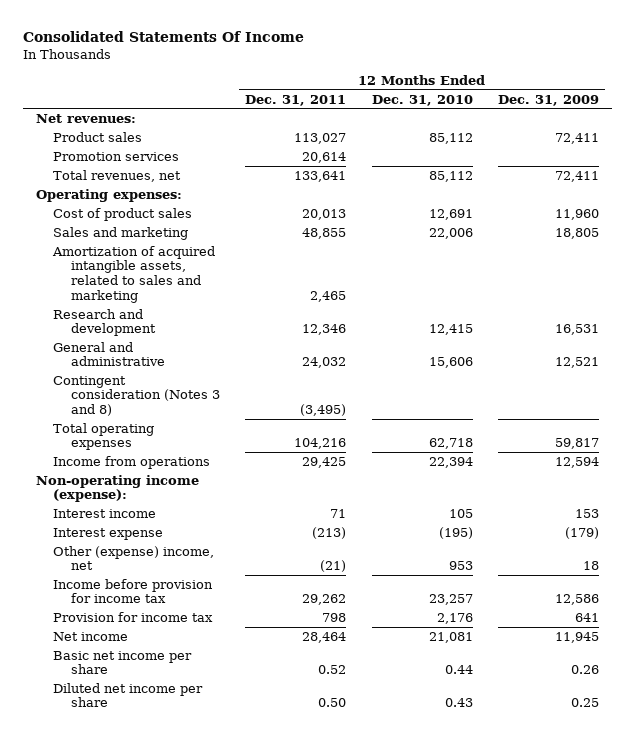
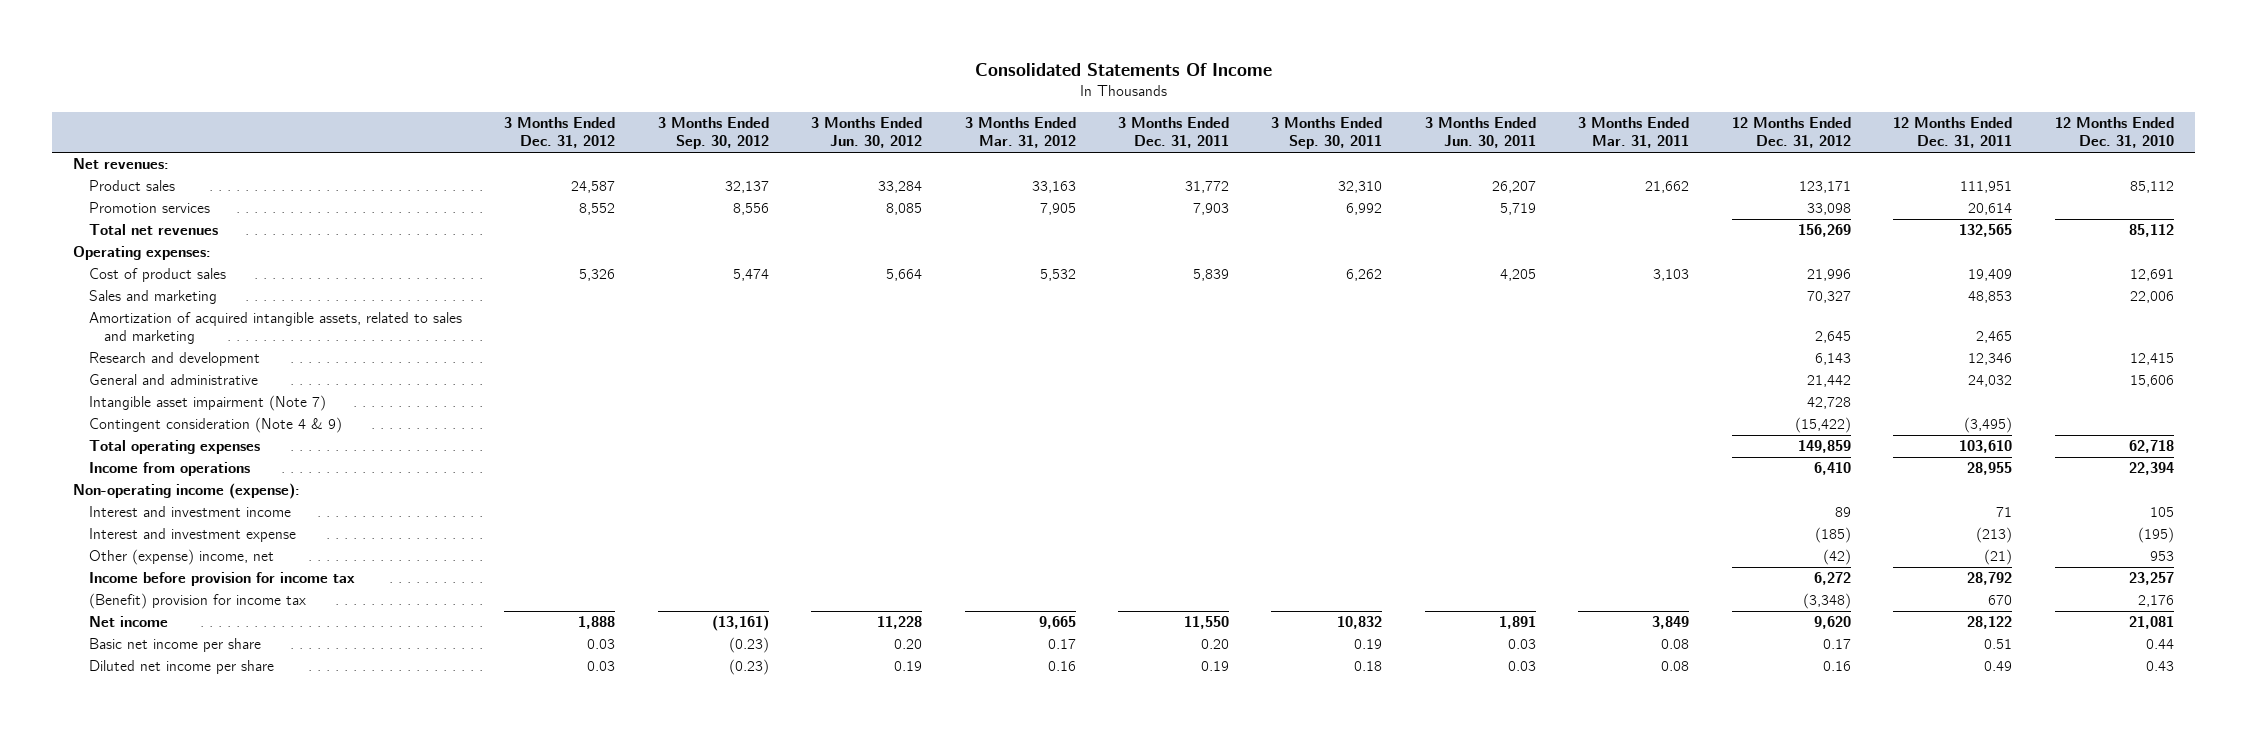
- | 12 Months Ended Dec. 31, 2011 | 12 Months Ended Dec. 31, 2010 | 12 Months Ended Dec. 31, 2009
+ | 3 Months Ended Dec. 31, 2012 | 3 Months Ended Sep. 30, 2012 | 3 Months Ended Jun. 30, 2012 | 3 Months Ended Mar. 31, 2012 | 3 Months Ended Dec. 31, 2011 | 3 Months Ended Sep. 30, 2011 | 3 Months Ended Jun. 30, 2011 | 3 Months Ended Mar. 31, 2011 | 12 Months Ended Dec. 31, 2012 | 12 Months Ended Dec. 31, 2011 | 12 Months Ended Dec. 31, 2010
- Product sales | 113,027 | 85,112 | 72,411
+ Product sales | 24,587 | 32,137 | 33,284 | 33,163 | 31,772 | 32,310 | 26,207 | 21,662 | 123,171 | 111,951 | 85,112
- Total revenues, net | 133,641 | 85,112 | 72,411
+ Total net revenues | | | | | | | | | 156,269 | 132,565 | 85,112
- Cost of product sales | 20,013 | 12,691 | 11,960
- Sales and marketing | 48,855 | 22,006 | 18,805
+ Cost of product sales | 5,326 | 5,474 | 5,664 | 5,532 | 5,839 | 6,262 | 4,205 | 3,103 | 21,996 | 19,409 | 12,691
+ Sales and marketing | | | | | | | | | 70,327 | 48,853 | 22,006
- Contingent consideration (Notes 3 and 8) | (3,495) | |
- Total operating expenses | 104,216 | 62,718 | 59,817
- Income from operations | 29,425 | 22,394 | 12,594
+ Intangible asset impairment (Note 7) | | | | | | | | | 42,728 | |
+ Contingent consideration (Note 4 & 9) | | | | | | | | | (15,422) | (3,495) |
+ Total operating expenses | | | | | | | | | 149,859 | 103,610 | 62,718
+ Income from operations | | | | | | | | | 6,410 | 28,955 | 22,394
- Interest income | 71 | 105 | 153
- Interest expense | (213) | (195) | (179)
+ Interest and investment income | | | | | | | | | 89 | 71 | 105
+ Interest and investment expense | | | | | | | | | (185) | (213) | (195)
- Income before provision for income tax | 29,262 | 23,257 | 12,586
- Provision for income tax | 798 | 2,176 | 641
- Net income | 28,464 | 21,081 | 11,945
- Basic net income per share | 0.52 | 0.44 | 0.26
- Diluted net income per share | 0.50 | 0.43 | 0.25
+ Income before provision for income tax | | | | | | | | | 6,272 | 28,792 | 23,257
+ (Benefit) provision for income tax | | | | | | | | | (3,348) | 670 | 2,176
+ Net income | 1,888 | (13,161) | 11,228 | 9,665 | 11,550 | 10,832 | 1,891 | 3,849 | 9,620 | 28,122 | 21,081
+ Basic net income per share | 0.03 | (0.23) | 0.20 | 0.17 | 0.20 | 0.19 | 0.03 | 0.08 | 0.17 | 0.51 | 0.44
+ Diluted net income per share | 0.03 | (0.23) | 0.19 | 0.16 | 0.19 | 0.18 | 0.03 | 0.08 | 0.16 | 0.49 | 0.43

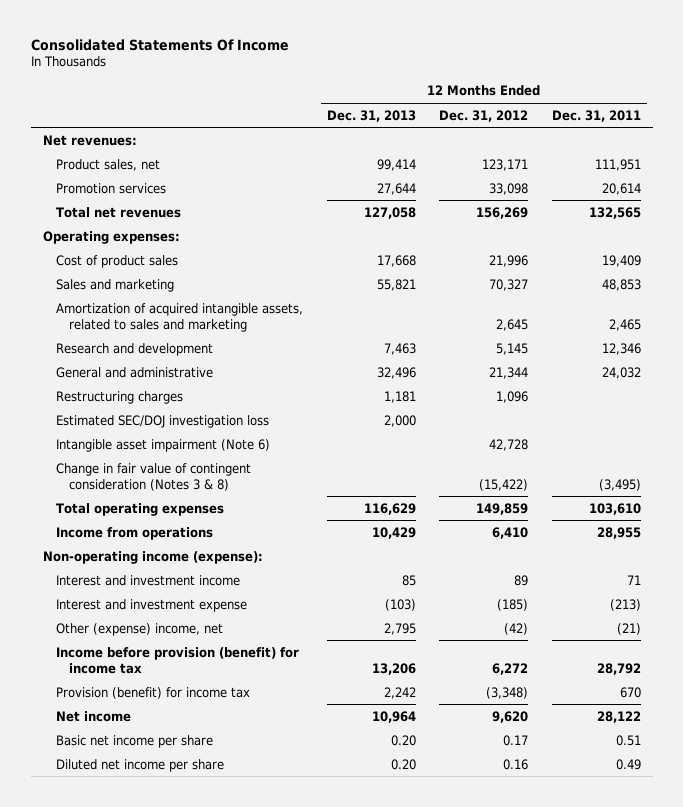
- | 3 Months Ended Dec. 31, 2012 | 3 Months Ended Sep. 30, 2012 | 3 Months Ended Jun. 30, 2012 | 3 Months Ended Mar. 31, 2012 | 3 Months Ended Dec. 31, 2011 | 3 Months Ended Sep. 30, 2011 | 3 Months Ended Jun. 30, 2011 | 3 Months Ended Mar. 31, 2011 | 12 Months Ended Dec. 31, 2012 | 12 Months Ended Dec. 31, 2011 | 12 Months Ended Dec. 31, 2010
+ | 12 Months Ended Dec. 31, 2013 | 12 Months Ended Dec. 31, 2012 | 12 Months Ended Dec. 31, 2011
- Product sales | 24,587 | 32,137 | 33,284 | 33,163 | 31,772 | 32,310 | 26,207 | 21,662 | 123,171 | 111,951 | 85,112
+ Product sales, net | 99,414 | 123,171 | 111,951
- Research and development | | | | | | | | | 6,143 | 12,346 | 12,415
- General and administrative | | | | | | | | | 21,442 | 24,032 | 15,606
- Intangible asset impairment (Note 7) | | | | | | | | | 42,728 | |
- Contingent consideration (Note 4 & 9) | | | | | | | | | (15,422) | (3,495) |
+ Research and development | 7,463 | 5,145 | 12,346
+ General and administrative | 32,496 | 21,344 | 24,032
+ Restructuring charges | 1,181 | 1,096 |
+ Estimated SEC/DOJ investigation loss | 2,000 | |
+ Intangible asset impairment (Note 6) | | 42,728 |
+ Change in fair value of contingent consideration (Notes 3 & 8) | | (15,422) | (3,495)
- Income before provision for income tax | | | | | | | | | 6,272 | 28,792 | 23,257
- (Benefit) provision for income tax | | | | | | | | | (3,348) | 670 | 2,176
+ Income before provision (benefit) for income tax | 13,206 | 6,272 | 28,792
+ Provision (benefit) for income tax | 2,242 | (3,348) | 670

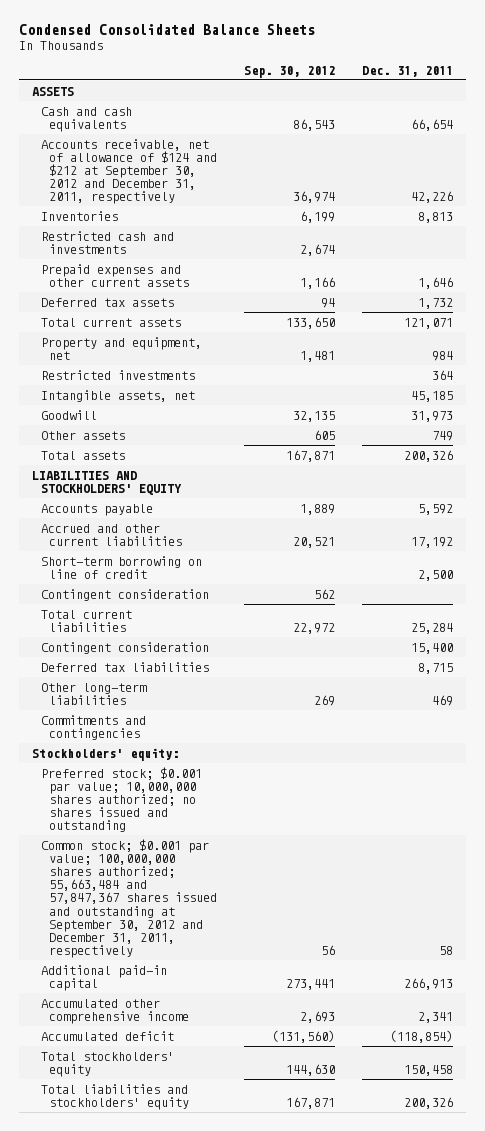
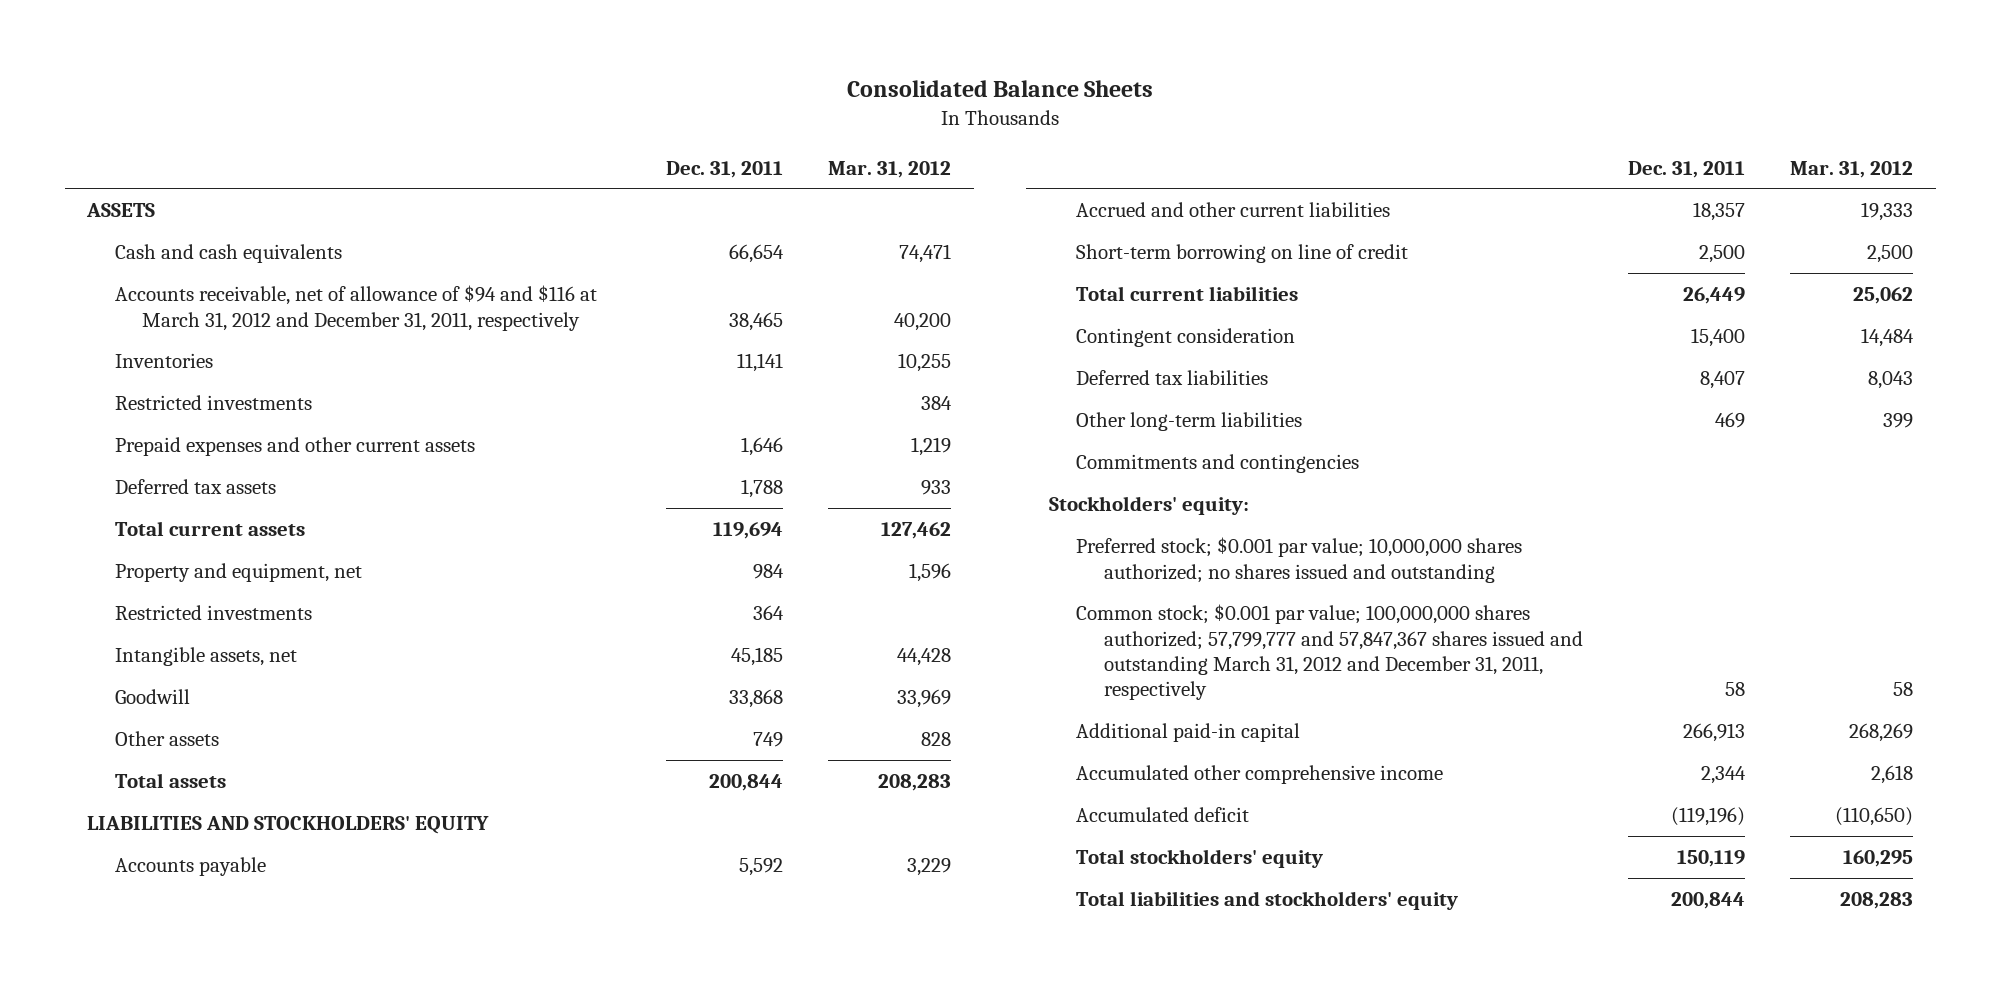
- Condensed Consolidated Balance Sheets
+ Consolidated Balance Sheets
- | Sep. 30, 2012 | Dec. 31, 2011
+ | Dec. 31, 2011 | Mar. 31, 2012
- Accounts receivable, net of allowance of $124 and $212 at September 30, 2012 and December 31, 2011, respectively | 36,974 | 42,226
- Inventories | 6,199 | 8,813
- Restricted cash and investments | 2,674 |
+ Accounts receivable, net of allowance of $94 and $116 at March 31, 2012 and December 31, 2011, respectively | 38,465 | 40,200
+ Inventories | 11,141 | 10,255
+ Restricted investments | | 384
- Deferred tax assets | 94 | 1,732
- Total current assets | 133,650 | 121,071
+ Deferred tax assets | 1,788 | 933
+ Total current assets | 119,694 | 127,462
- Goodwill | 32,135 | 31,973
+ Goodwill | 33,868 | 33,969
- Total assets | 167,871 | 200,326
+ Total assets | 200,844 | 208,283
- Accrued and other current liabilities | 20,521 | 17,192
+ Accrued and other current liabilities | 18,357 | 19,333
- Contingent consideration | 562 |
- Total current liabilities | 22,972 | 25,284
+ Total current liabilities | 26,449 | 25,062
- Deferred tax liabilities | | 8,715
+ Deferred tax liabilities | 8,407 | 8,043
- Common stock; $0.001 par value; 100,000,000 shares authorized; 55,663,484 and 57,847,367 shares issued and outstanding at September 30, 2012 and December 31, 2011, respectively | 56 | 58
+ Common stock; $0.001 par value; 100,000,000 shares authorized; 57,799,777 and 57,847,367 shares issued and outstanding March 31, 2012 and December 31, 2011, respectively | 58 | 58
- Accumulated other comprehensive income | 2,693 | 2,341
- Accumulated deficit | (131,560) | (118,854)
- Total stockholders' equity | 144,630 | 150,458
- Total liabilities and stockholders' equity | 167,871 | 200,326
+ Accumulated other comprehensive income | 2,344 | 2,618
+ Accumulated deficit | (119,196) | (110,650)
+ Total stockholders' equity | 150,119 | 160,295
+ Total liabilities and stockholders' equity | 200,844 | 208,283

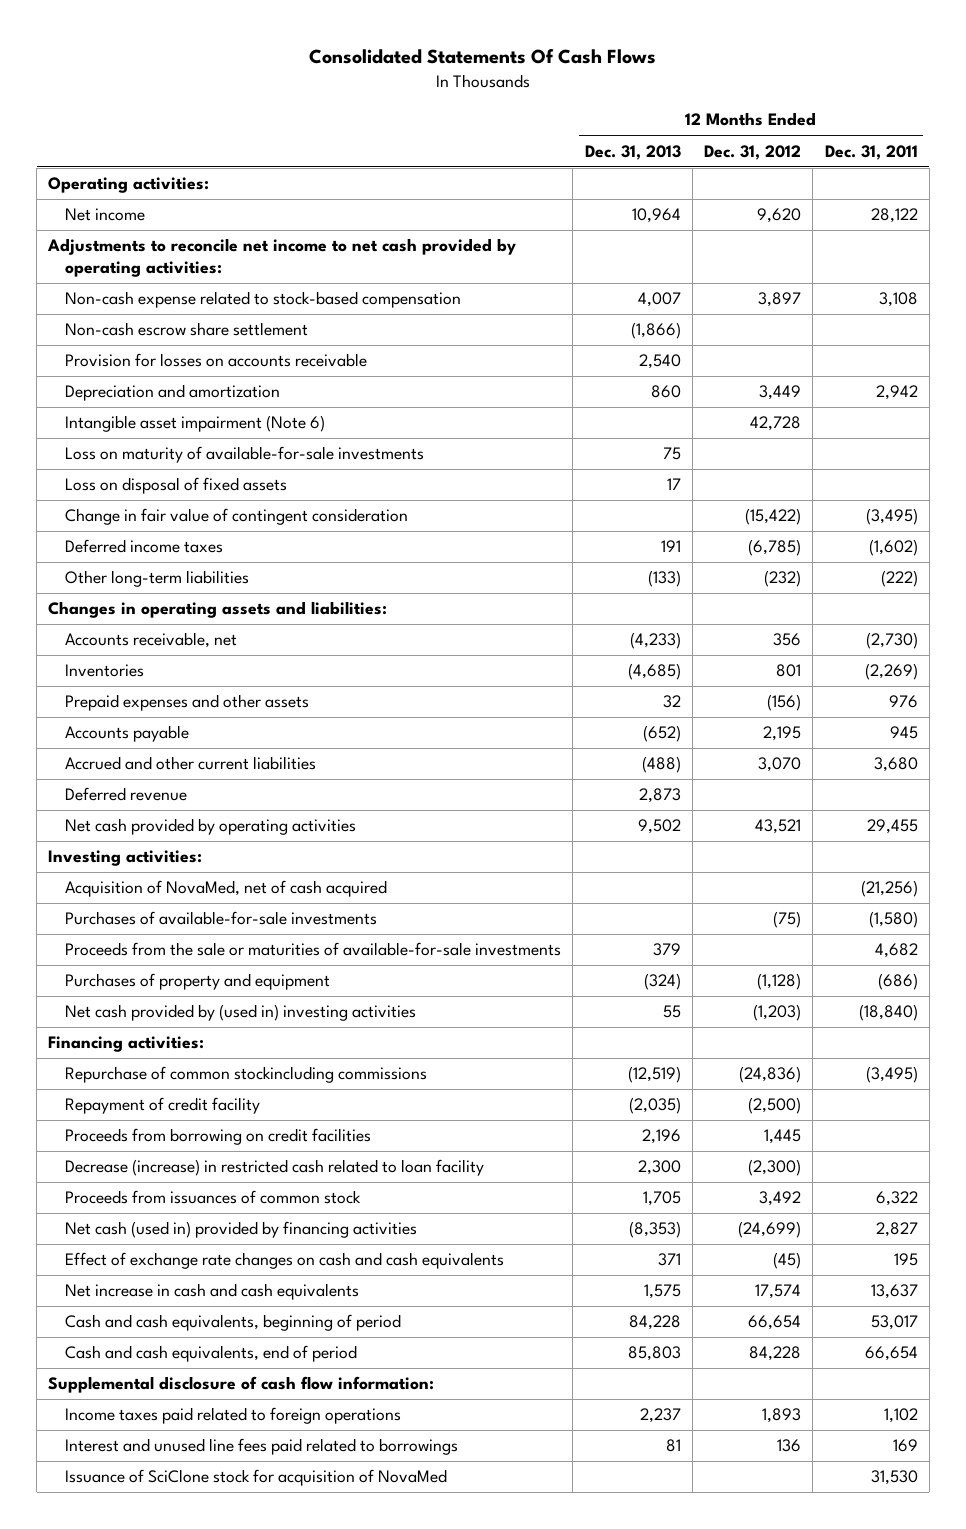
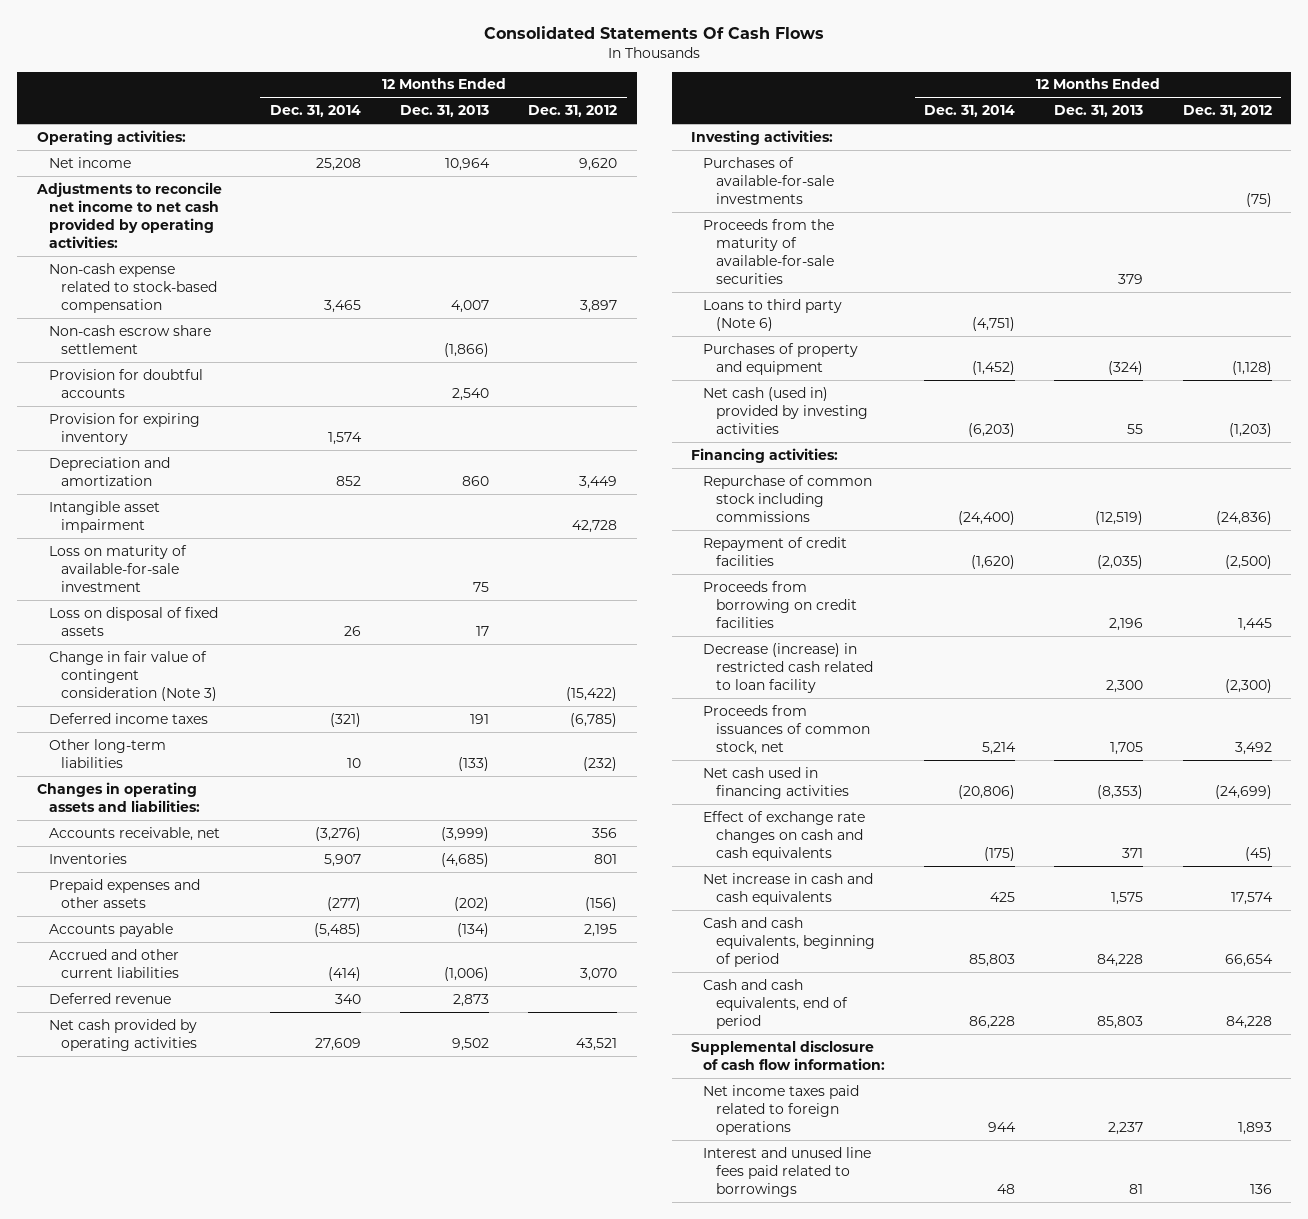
- | 12 Months Ended Dec. 31, 2013 | 12 Months Ended Dec. 31, 2012 | 12 Months Ended Dec. 31, 2011
+ | 12 Months Ended Dec. 31, 2014 | 12 Months Ended Dec. 31, 2013 | 12 Months Ended Dec. 31, 2012
- Provision for losses on accounts receivable | 2,540 | |
+ Provision for doubtful accounts | | 2,540 |
+ Provision for expiring inventory | 1,574 | |
- Intangible asset impairment (Note 6) | | 42,728 |
- Loss on maturity of available-for-sale investments | 75 | |
+ Intangible asset impairment | | | 42,728
+ Loss on maturity of available-for-sale investment | | 75 |
- Change in fair value of contingent consideration | | (15,422) | (3,495)
+ Change in fair value of contingent consideration (Note 3) | | | (15,422)
- Accounts receivable, net | (4,233) | 356 | (2,730)
+ Accounts receivable, net | (3,276) | (3,999) | 356
- Prepaid expenses and other assets | 32 | (156) | 976
- Accounts payable | (652) | 2,195 | 945
- Accrued and other current liabilities | (488) | 3,070 | 3,680
+ Prepaid expenses and other assets | (277) | (202) | (156)
+ Accounts payable | (5,485) | (134) | 2,195
+ Accrued and other current liabilities | (414) | (1,006) | 3,070
- Acquisition of NovaMed, net of cash acquired | | | (21,256)
- Proceeds from the sale or maturities of available-for-sale investments | 379 | | 4,682
+ Proceeds from the maturity of available-for-sale securities | | 379 |
+ Loans to third party (Note 6) | (4,751) | |
- Net cash provided by (used in) investing activities | 55 | (1,203) | (18,840)
+ Net cash (used in) provided by investing activities | (6,203) | 55 | (1,203)
- Repurchase of common stockincluding commissions | (12,519) | (24,836) | (3,495)
- Repayment of credit facility | (2,035) | (2,500) |
+ Repurchase of common stock including commissions | (24,400) | (12,519) | (24,836)
+ Repayment of credit facilities | (1,620) | (2,035) | (2,500)
- Proceeds from issuances of common stock | 1,705 | 3,492 | 6,322
- Net cash (used in) provided by financing activities | (8,353) | (24,699) | 2,827
+ Proceeds from issuances of common stock, net | 5,214 | 1,705 | 3,492
+ Net cash used in financing activities | (20,806) | (8,353) | (24,699)
- Income taxes paid related to foreign operations | 2,237 | 1,893 | 1,102
+ Net income taxes paid related to foreign operations | 944 | 2,237 | 1,893
- Issuance of SciClone stock for acquisition of NovaMed | | | 31,530

